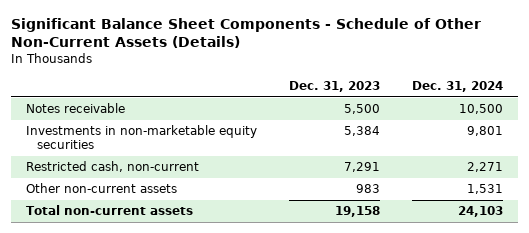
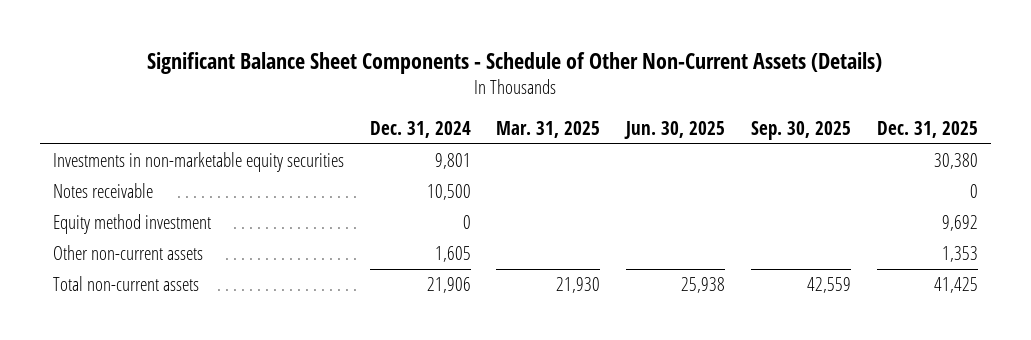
- | Dec. 31, 2023 | Dec. 31, 2024
+ | Dec. 31, 2024 | Mar. 31, 2025 | Jun. 30, 2025 | Sep. 30, 2025 | Dec. 31, 2025
- Restricted cash, non-current | 7,291 | 2,271
- Other non-current assets | 983 | 1,531
- Total non-current assets | 19,158 | 24,103
moved down: Notes receivable | 10,500 | | | | 0
+ Equity method investment | 0 | | | | 9,692
+ Other non-current assets | 1,605 | | | | 1,353
+ Total non-current assets | 21,906 | 21,930 | 25,938 | 42,559 | 41,425

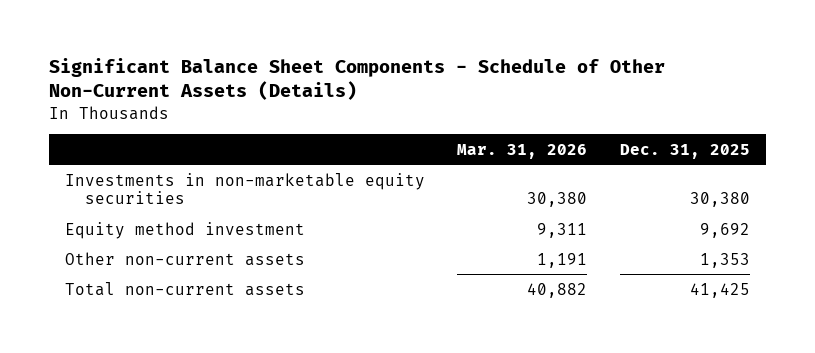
- | Dec. 31, 2024 | Mar. 31, 2025 | Jun. 30, 2025 | Sep. 30, 2025 | Dec. 31, 2025
+ | Mar. 31, 2026 | Dec. 31, 2025
- Notes receivable | 10,500 | | | | 0

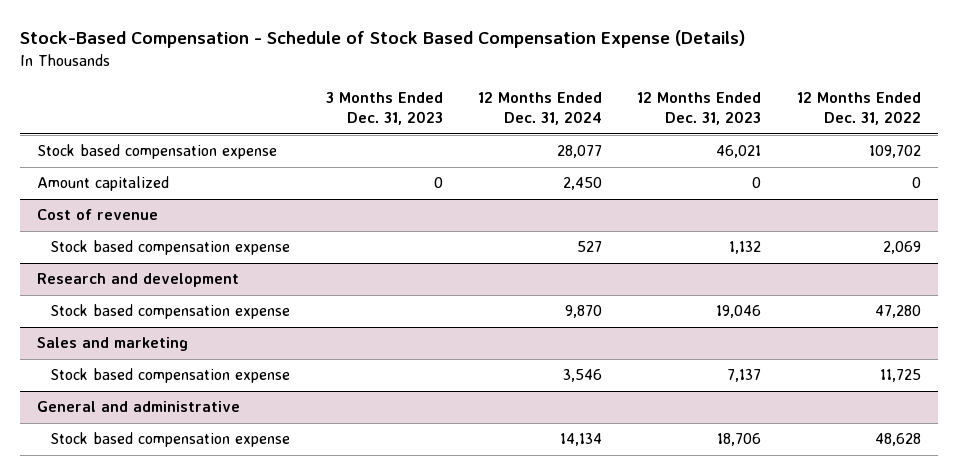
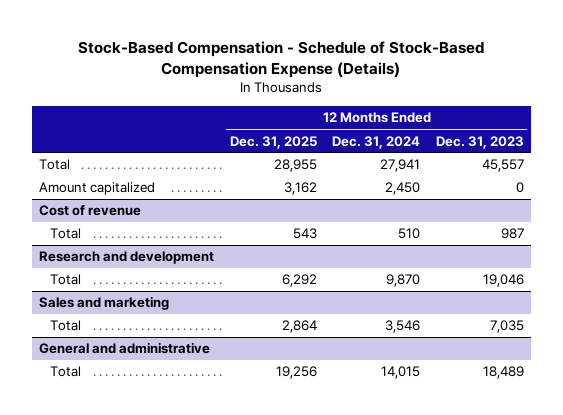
- Stock-Based Compensation - Schedule of Stock Based Compensation Expense (Details)
+ Stock-Based Compensation - Schedule of Stock-Based Compensation Expense (Details)
- | 3 Months Ended Dec. 31, 2023 | 12 Months Ended Dec. 31, 2024 | 12 Months Ended Dec. 31, 2023 | 12 Months Ended Dec. 31, 2022
+ | 12 Months Ended Dec. 31, 2025 | 12 Months Ended Dec. 31, 2024 | 12 Months Ended Dec. 31, 2023
- Stock based compensation expense | | 28,077 | 46,021 | 109,702
+ Total | 28,955 | 27,941 | 45,557
@ Cost of revenue
- Stock based compensation expense | | 527 | 1,132 | 2,069
+ Total | 543 | 510 | 987
@ Research and development
- Stock based compensation expense | | 9,870 | 19,046 | 47,280
+ Total | 6,292 | 9,870 | 19,046
@ Sales and marketing
- Stock based compensation expense | | 3,546 | 7,137 | 11,725
+ Total | 2,864 | 3,546 | 7,035
@ General and administrative
- Stock based compensation expense | | 14,134 | 18,706 | 48,628
+ Total | 19,256 | 14,015 | 18,489

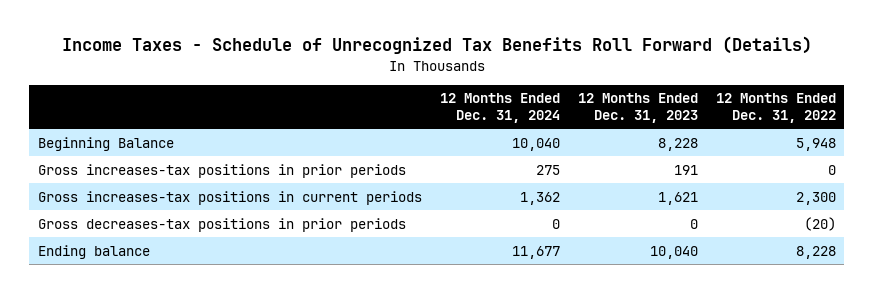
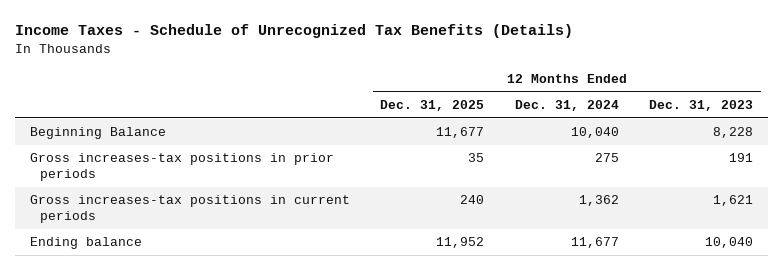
- Income Taxes - Schedule of Unrecognized Tax Benefits Roll Forward (Details)
+ Income Taxes - Schedule of Unrecognized Tax Benefits (Details)
- | 12 Months Ended Dec. 31, 2024 | 12 Months Ended Dec. 31, 2023 | 12 Months Ended Dec. 31, 2022
+ | 12 Months Ended Dec. 31, 2025 | 12 Months Ended Dec. 31, 2024 | 12 Months Ended Dec. 31, 2023
- Gross decreases-tax positions in prior periods | 0 | 0 | (20)

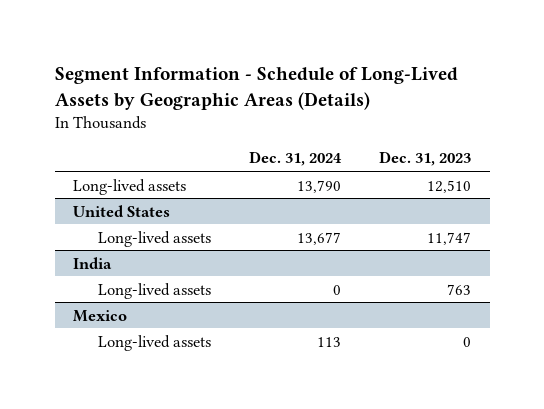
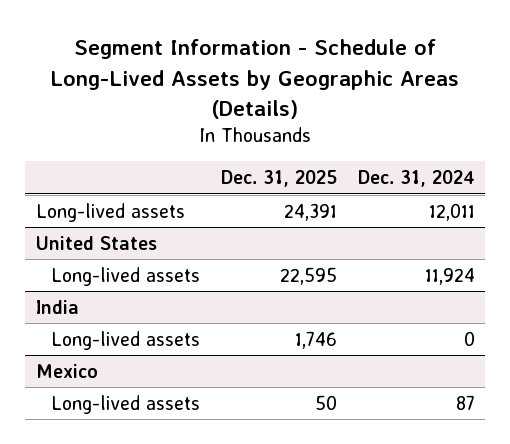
- | Dec. 31, 2024 | Dec. 31, 2023
+ | Dec. 31, 2025 | Dec. 31, 2024
- Long-lived assets | 13,790 | 12,510
+ Long-lived assets | 24,391 | 12,011
@ United States
- Long-lived assets | 13,677 | 11,747
+ Long-lived assets | 22,595 | 11,924
@ Mexico
- Long-lived assets | 113 | 0
+ Long-lived assets | 50 | 87

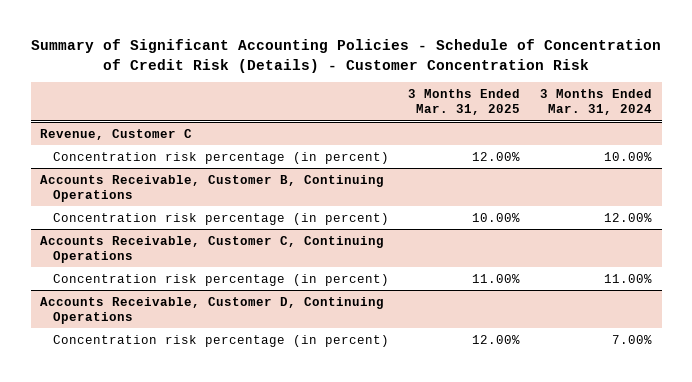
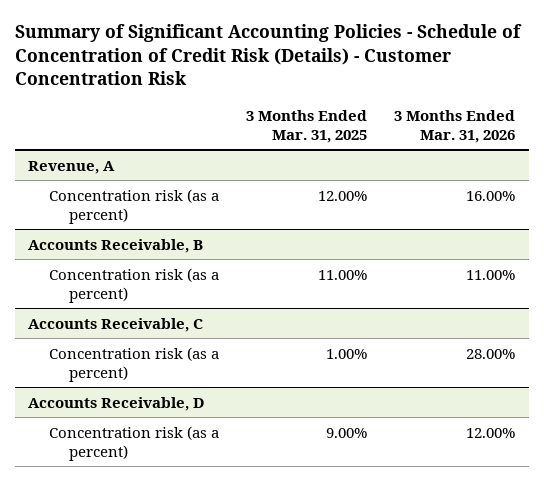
- | 3 Months Ended Mar. 31, 2025 | 3 Months Ended Mar. 31, 2024
+ | 3 Months Ended Mar. 31, 2025 | 3 Months Ended Mar. 31, 2026
- Revenue, Customer C
- Concentration risk percentage (in percent) | 12.00% | 10.00%
- Accounts Receivable, Customer B, Continuing Operations
- Concentration risk percentage (in percent) | 10.00% | 12.00%
- Accounts Receivable, Customer C, Continuing Operations
- Concentration risk percentage (in percent) | 11.00% | 11.00%
- Accounts Receivable, Customer D, Continuing Operations
- Concentration risk percentage (in percent) | 12.00% | 7.00%
+ Revenue, A
+ Concentration risk (as a percent) | 12.00% | 16.00%
+ Accounts Receivable, B
+ Concentration risk (as a percent) | 11.00% | 11.00%
+ Accounts Receivable, C
+ Concentration risk (as a percent) | 1.00% | 28.00%
+ Accounts Receivable, D
+ Concentration risk (as a percent) | 9.00% | 12.00%

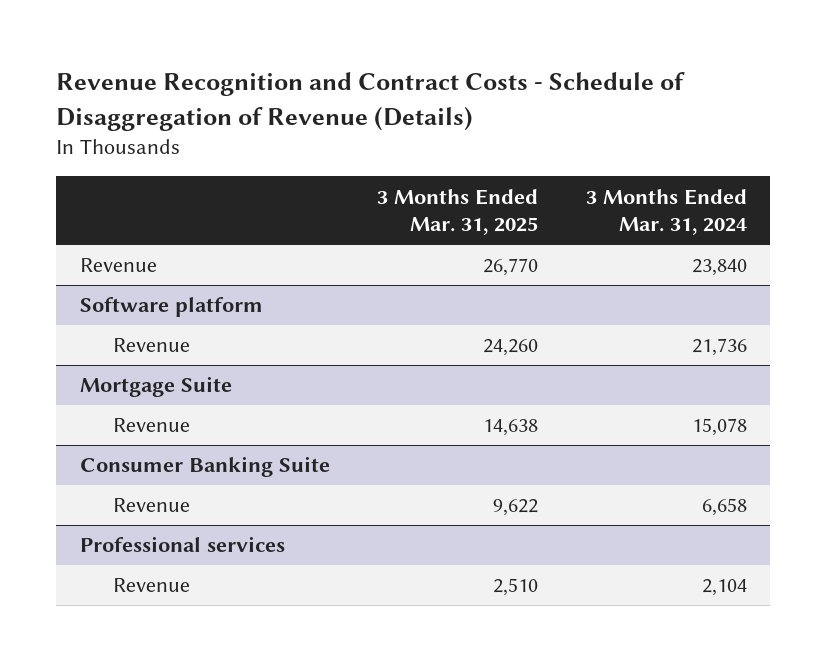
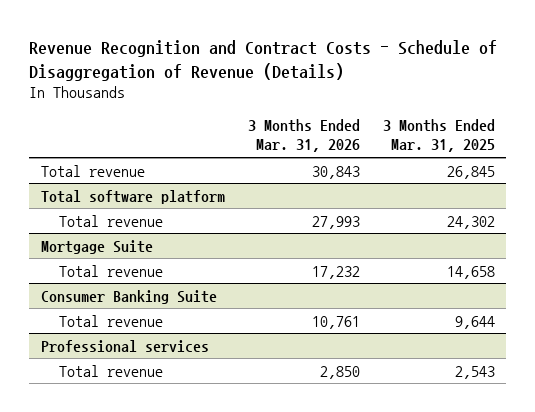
- | 3 Months Ended Mar. 31, 2025 | 3 Months Ended Mar. 31, 2024
+ | 3 Months Ended Mar. 31, 2026 | 3 Months Ended Mar. 31, 2025
- Revenue | 26,770 | 23,840
- Software platform
- Revenue | 24,260 | 21,736
+ Total revenue | 30,843 | 26,845
+ Total software platform
+ Total revenue | 27,993 | 24,302
@ Mortgage Suite
- Revenue | 14,638 | 15,078
+ Total revenue | 17,232 | 14,658
@ Consumer Banking Suite
- Revenue | 9,622 | 6,658
+ Total revenue | 10,761 | 9,644
@ Professional services
- Revenue | 2,510 | 2,104
+ Total revenue | 2,850 | 2,543

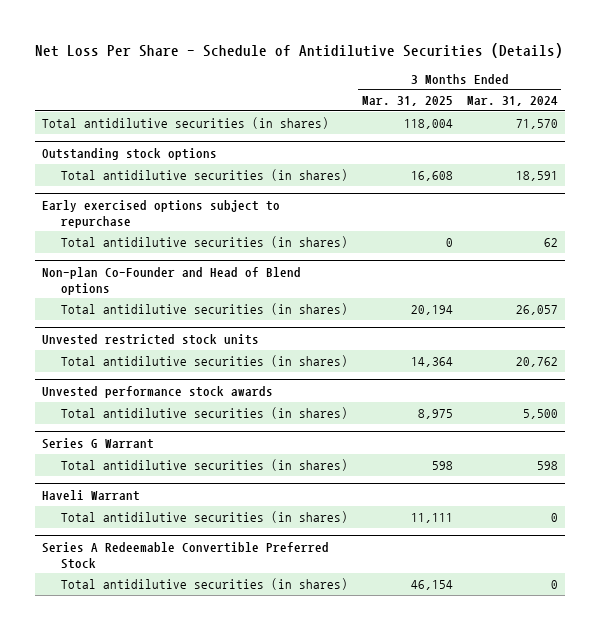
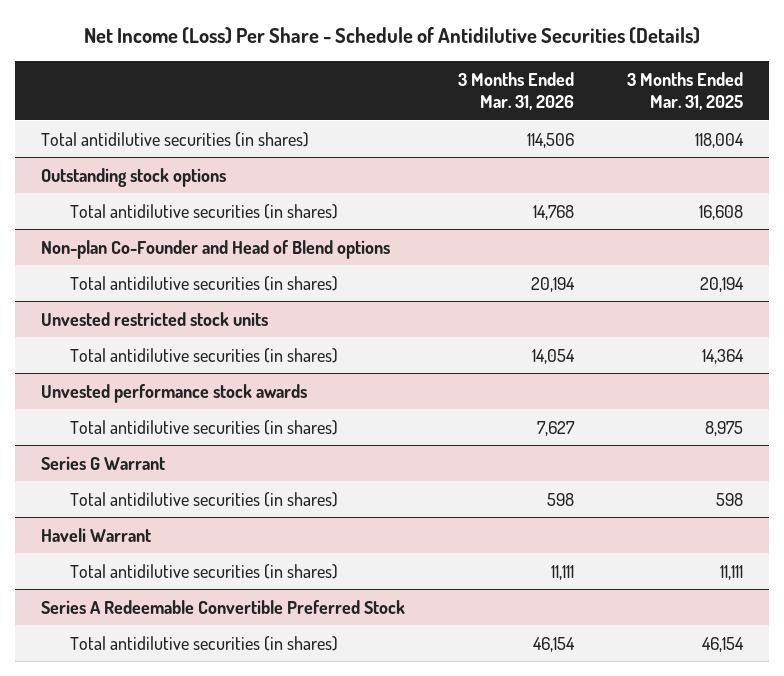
- Net Loss Per Share - Schedule of Antidilutive Securities (Details)
+ Net Income (Loss) Per Share - Schedule of Antidilutive Securities (Details)
- | 3 Months Ended Mar. 31, 2025 | 3 Months Ended Mar. 31, 2024
+ | 3 Months Ended Mar. 31, 2026 | 3 Months Ended Mar. 31, 2025
- Early exercised options subject to repurchase
- Total antidilutive securities (in shares) | 0 | 62

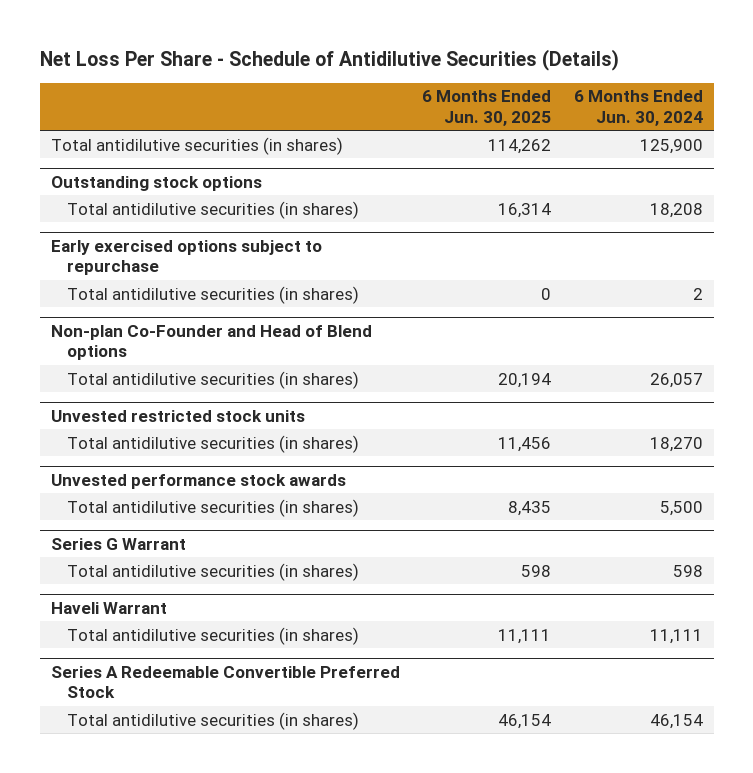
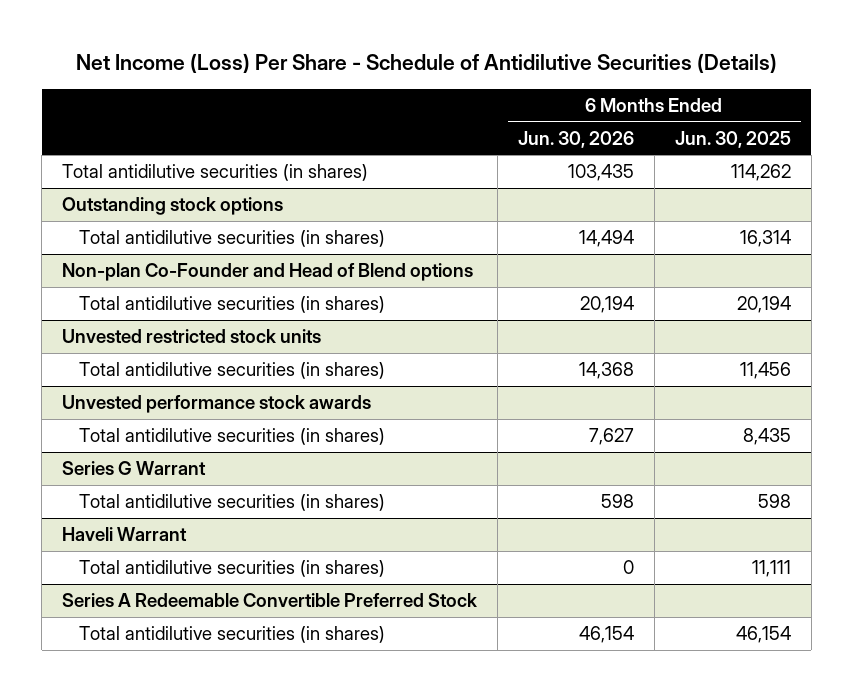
- Net Loss Per Share - Schedule of Antidilutive Securities (Details)
+ Net Income (Loss) Per Share - Schedule of Antidilutive Securities (Details)
- | 6 Months Ended Jun. 30, 2025 | 6 Months Ended Jun. 30, 2024
+ | 6 Months Ended Jun. 30, 2026 | 6 Months Ended Jun. 30, 2025
- Early exercised options subject to repurchase
- Total antidilutive securities (in shares) | 0 | 2

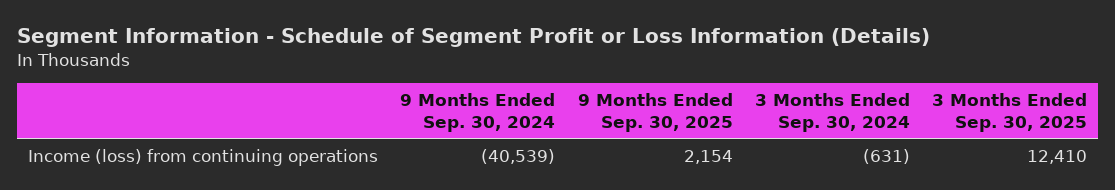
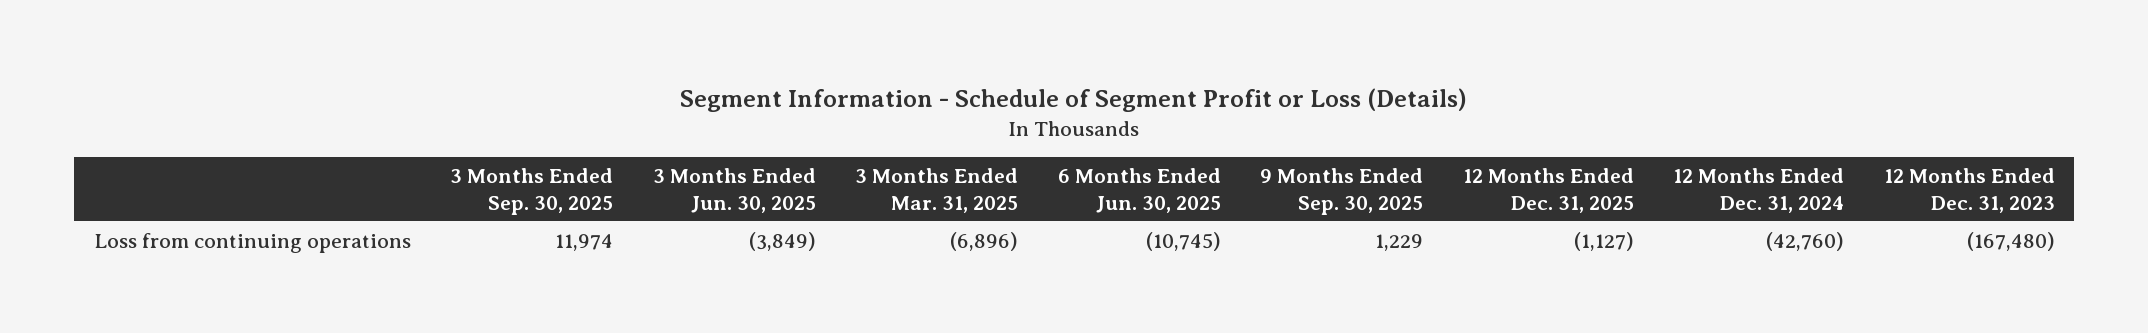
- Segment Information - Schedule of Segment Profit or Loss Information (Details)
+ Segment Information - Schedule of Segment Profit or Loss (Details)
- | 9 Months Ended Sep. 30, 2024 | 9 Months Ended Sep. 30, 2025 | 3 Months Ended Sep. 30, 2024 | 3 Months Ended Sep. 30, 2025
+ | 3 Months Ended Sep. 30, 2025 | 3 Months Ended Jun. 30, 2025 | 3 Months Ended Mar. 31, 2025 | 6 Months Ended Jun. 30, 2025 | 9 Months Ended Sep. 30, 2025 | 12 Months Ended Dec. 31, 2025 | 12 Months Ended Dec. 31, 2024 | 12 Months Ended Dec. 31, 2023
- Income (loss) from continuing operations | (40,539) | 2,154 | (631) | 12,410
+ Loss from continuing operations | 11,974 | (3,849) | (6,896) | (10,745) | 1,229 | (1,127) | (42,760) | (167,480)

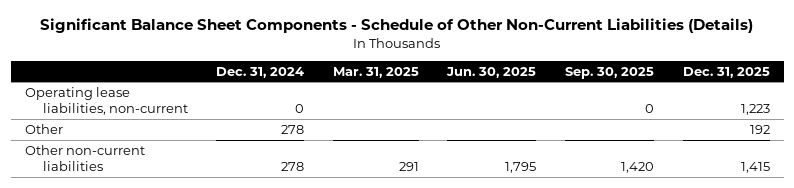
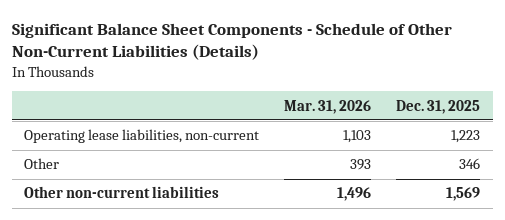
- | Dec. 31, 2024 | Mar. 31, 2025 | Jun. 30, 2025 | Sep. 30, 2025 | Dec. 31, 2025
+ | Mar. 31, 2026 | Dec. 31, 2025
- Other | 278 | | | | 192
- Other non-current liabilities | 278 | 291 | 1,795 | 1,420 | 1,415
+ Other | 393 | 346
+ Other non-current liabilities | 1,496 | 1,569

